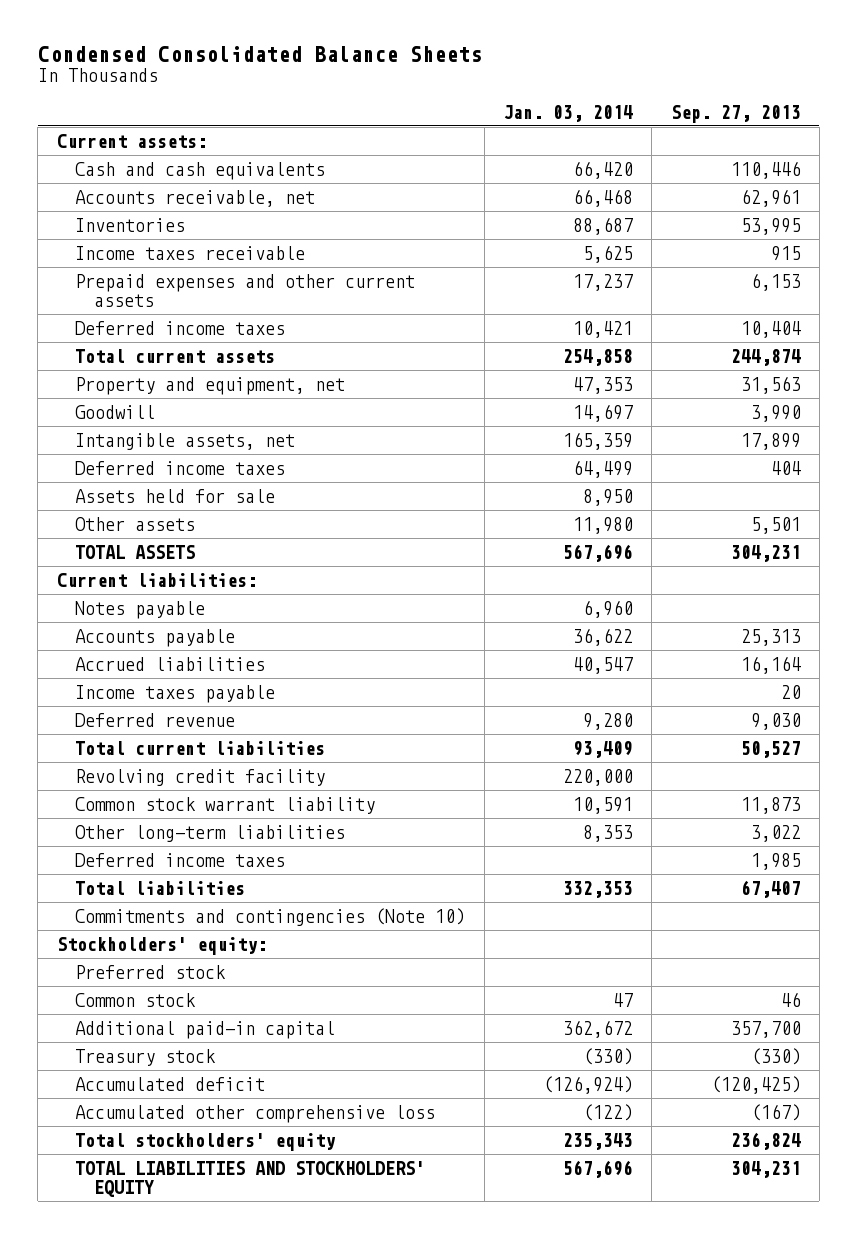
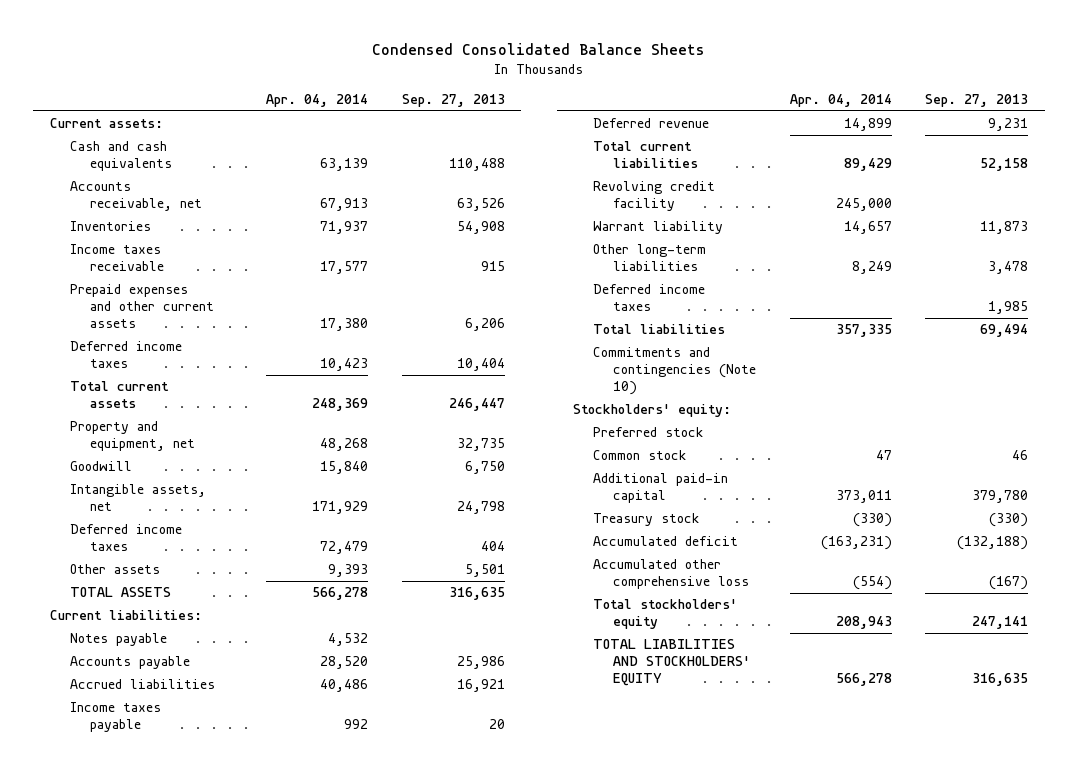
- | Jan. 03, 2014 | Sep. 27, 2013
+ | Apr. 04, 2014 | Sep. 27, 2013
- Cash and cash equivalents | 66,420 | 110,446
- Accounts receivable, net | 66,468 | 62,961
- Inventories | 88,687 | 53,995
+ Cash and cash equivalents | 63,139 | 110,488
+ Accounts receivable, net | 67,913 | 63,526
+ Inventories | 71,937 | 54,908
- Prepaid expenses and other current assets | 17,237 | 6,153
+ Prepaid expenses and other current assets | 17,380 | 6,206
- Total current assets | 254,858 | 244,874
- Property and equipment, net | 47,353 | 31,563
- Goodwill | 14,697 | 3,990
- Intangible assets, net | 165,359 | 17,899
+ Total current assets | 248,369 | 246,447
+ Property and equipment, net | 48,268 | 32,735
+ Goodwill | 15,840 | 6,750
+ Intangible assets, net | 171,929 | 24,798
- Assets held for sale | 8,950 |
- TOTAL ASSETS | 567,696 | 304,231
+ TOTAL ASSETS | 566,278 | 316,635
- Accounts payable | 36,622 | 25,313
- Accrued liabilities | 40,547 | 16,164
+ Accounts payable | 28,520 | 25,986
+ Accrued liabilities | 40,486 | 16,921
- Deferred revenue | 9,280 | 9,030
- Total current liabilities | 93,409 | 50,527
+ Deferred revenue | 14,899 | 9,231
+ Total current liabilities | 89,429 | 52,158
- Common stock warrant liability | 10,591 | 11,873
- Other long-term liabilities | 8,353 | 3,022
+ Warrant liability | 14,657 | 11,873
+ Other long-term liabilities | 8,249 | 3,478
- Total liabilities | 332,353 | 67,407
+ Total liabilities | 357,335 | 69,494
- Additional paid-in capital | 362,672 | 357,700
+ Additional paid-in capital | 373,011 | 379,780
- Accumulated deficit | (126,924) | (120,425)
+ Accumulated deficit | (163,231) | (132,188)
- Total stockholders' equity | 235,343 | 236,824
- TOTAL LIABILITIES AND STOCKHOLDERS' EQUITY | 567,696 | 304,231
+ Total stockholders' equity | 208,943 | 247,141
+ TOTAL LIABILITIES AND STOCKHOLDERS' EQUITY | 566,278 | 316,635

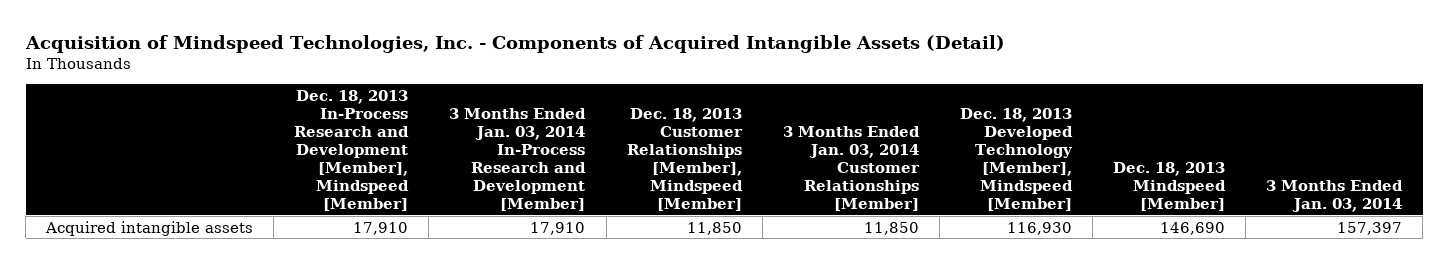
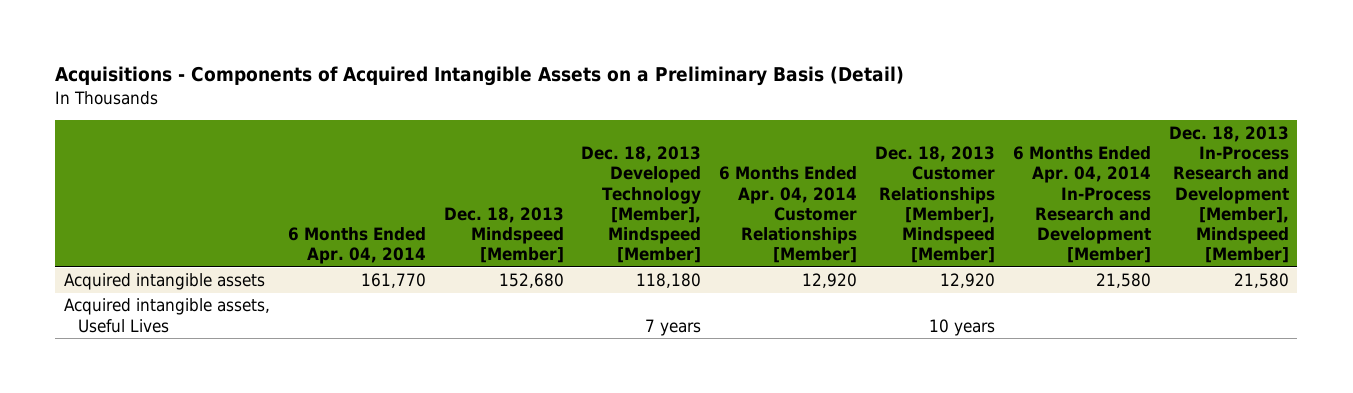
- Acquisition of Mindspeed Technologies, Inc. - Components of Acquired Intangible Assets (Detail)
+ Acquisitions - Components of Acquired Intangible Assets on a Preliminary Basis (Detail)
- | Dec. 18, 2013 In-Process Research and Development [Member], Mindspeed [Member] | 3 Months Ended Jan. 03, 2014 In-Process Research and Development [Member] | Dec. 18, 2013 Customer Relationships [Member], Mindspeed [Member] | 3 Months Ended Jan. 03, 2014 Customer Relationships [Member] | Dec. 18, 2013 Developed Technology [Member], Mindspeed [Member] | Dec. 18, 2013 Mindspeed [Member] | 3 Months Ended Jan. 03, 2014
+ | 6 Months Ended Apr. 04, 2014 | Dec. 18, 2013 Mindspeed [Member] | Dec. 18, 2013 Developed Technology [Member], Mindspeed [Member] | 6 Months Ended Apr. 04, 2014 Customer Relationships [Member] | Dec. 18, 2013 Customer Relationships [Member], Mindspeed [Member] | 6 Months Ended Apr. 04, 2014 In-Process Research and Development [Member] | Dec. 18, 2013 In-Process Research and Development [Member], Mindspeed [Member]
- Acquired intangible assets | 17,910 | 17,910 | 11,850 | 11,850 | 116,930 | 146,690 | 157,397
+ Acquired intangible assets | 161,770 | 152,680 | 118,180 | 12,920 | 12,920 | 21,580 | 21,580
+ Acquired intangible assets, Useful Lives | | | 7 years | | 10 years | |

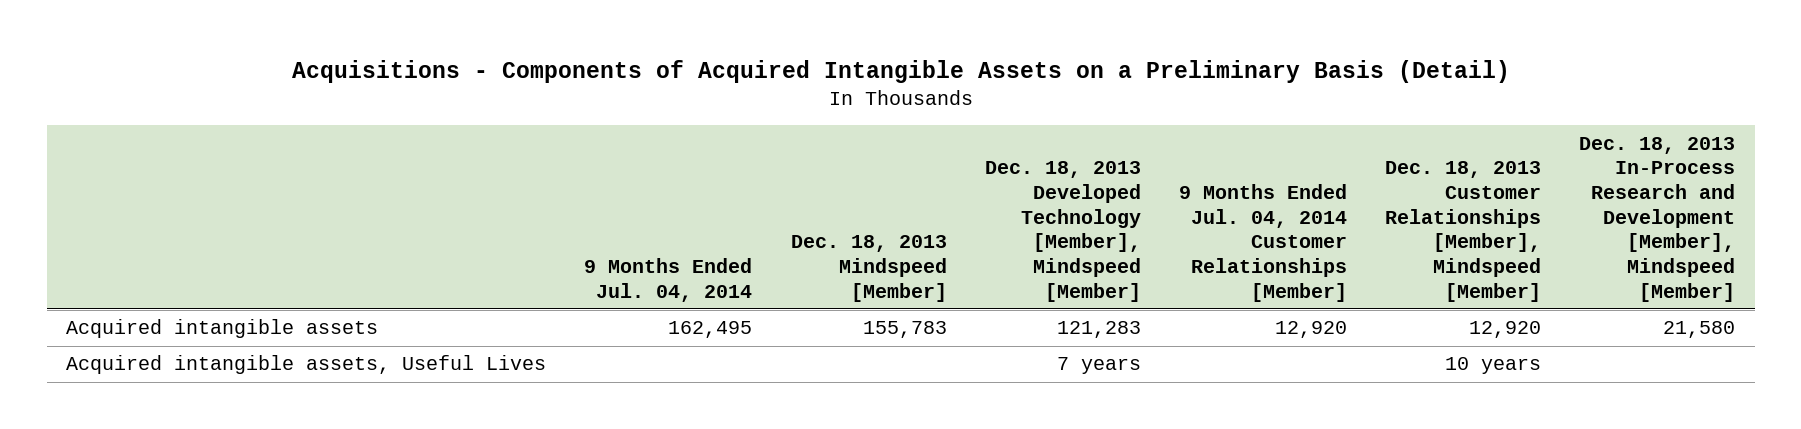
- | 6 Months Ended Apr. 04, 2014 | Dec. 18, 2013 Mindspeed [Member] | Dec. 18, 2013 Developed Technology [Member], Mindspeed [Member] | 6 Months Ended Apr. 04, 2014 Customer Relationships [Member] | Dec. 18, 2013 Customer Relationships [Member], Mindspeed [Member] | 6 Months Ended Apr. 04, 2014 In-Process Research and Development [Member] | Dec. 18, 2013 In-Process Research and Development [Member], Mindspeed [Member]
+ | 9 Months Ended Jul. 04, 2014 | Dec. 18, 2013 Mindspeed [Member] | Dec. 18, 2013 Developed Technology [Member], Mindspeed [Member] | 9 Months Ended Jul. 04, 2014 Customer Relationships [Member] | Dec. 18, 2013 Customer Relationships [Member], Mindspeed [Member] | Dec. 18, 2013 In-Process Research and Development [Member], Mindspeed [Member]
- Acquired intangible assets | 161,770 | 152,680 | 118,180 | 12,920 | 12,920 | 21,580 | 21,580
+ Acquired intangible assets | 162,495 | 155,783 | 121,283 | 12,920 | 12,920 | 21,580

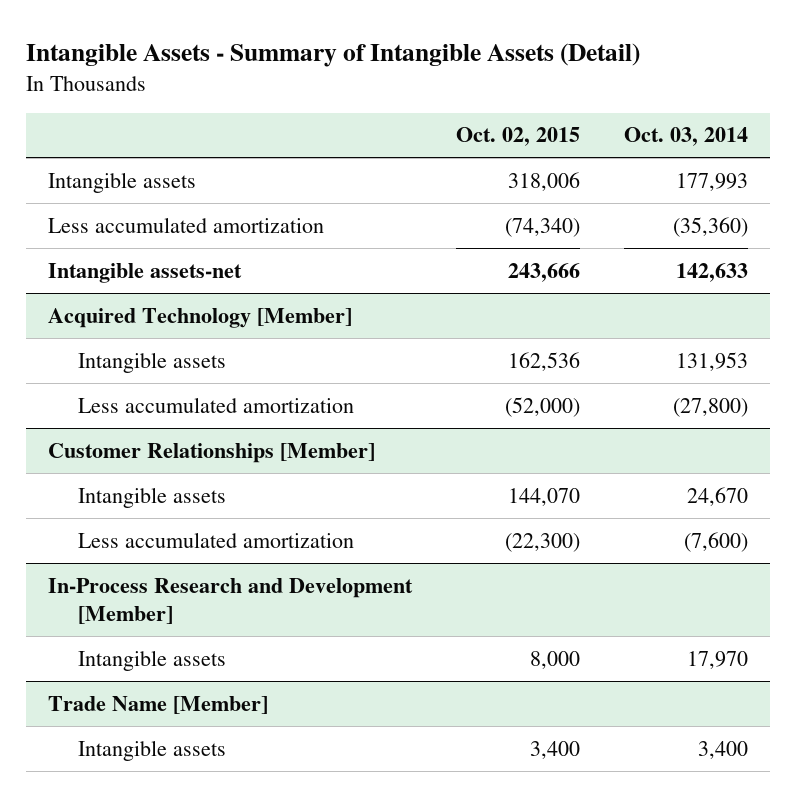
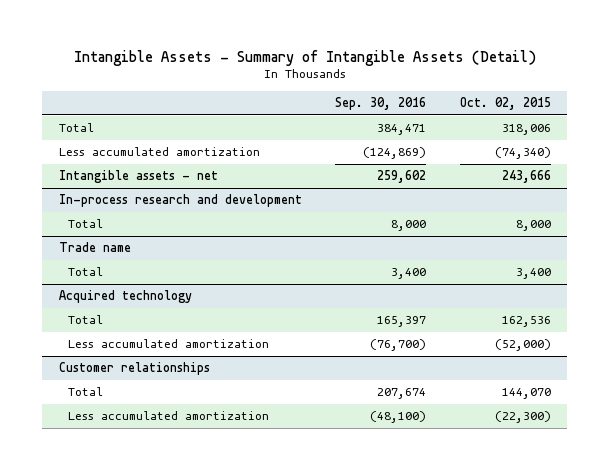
- | Oct. 02, 2015 | Oct. 03, 2014
+ | Sep. 30, 2016 | Oct. 02, 2015
- Intangible assets | 318,006 | 177,993
+ Total | 384,471 | 318,006
- Intangible assets-net | 243,666 | 142,633
- Acquired Technology [Member]
- Intangible assets | 162,536 | 131,953
+ Intangible assets - net | 259,602 | 243,666
+ In-process research and development
+ Total | 8,000 | 8,000
+ Trade name
+ Total | 3,400 | 3,400
+ Acquired technology
+ Total | 165,397 | 162,536
- Customer Relationships [Member]
- Intangible assets | 144,070 | 24,670
+ Customer relationships
+ Total | 207,674 | 144,070
- In-Process Research and Development [Member]
- Intangible assets | 8,000 | 17,970
- Trade Name [Member]
- Intangible assets | 3,400 | 3,400

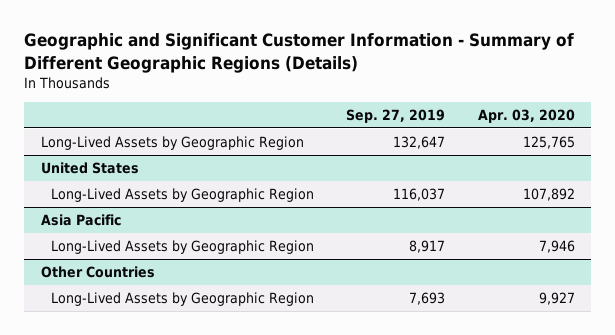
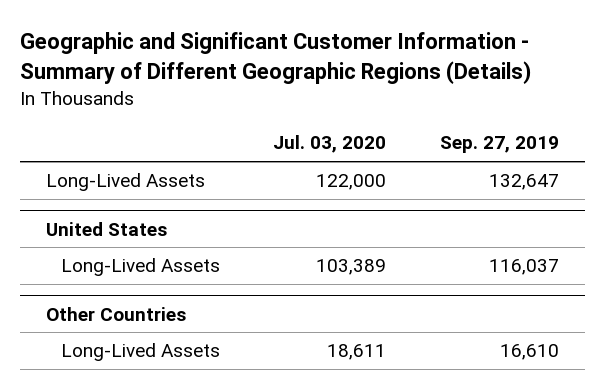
- | Sep. 27, 2019 | Apr. 03, 2020
+ | Jul. 03, 2020 | Sep. 27, 2019
- Long-Lived Assets by Geographic Region | 132,647 | 125,765
+ Long-Lived Assets | 122,000 | 132,647
@ United States
- Long-Lived Assets by Geographic Region | 116,037 | 107,892
- Asia Pacific
- Long-Lived Assets by Geographic Region | 8,917 | 7,946
@ United States
+ Long-Lived Assets | 103,389 | 116,037
@ Other Countries
- Long-Lived Assets by Geographic Region | 7,693 | 9,927
+ Long-Lived Assets | 18,611 | 16,610

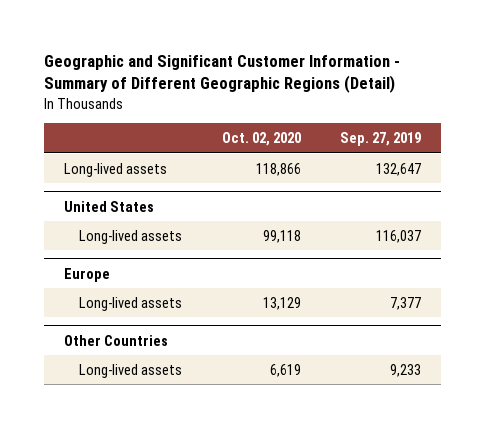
- Geographic and Significant Customer Information - Summary of Different Geographic Regions (Details)
+ Geographic and Significant Customer Information - Summary of Different Geographic Regions (Detail)
- | Jul. 03, 2020 | Sep. 27, 2019
+ | Oct. 02, 2020 | Sep. 27, 2019
- Long-Lived Assets | 122,000 | 132,647
+ Long-lived assets | 118,866 | 132,647
@ United States
- Long-Lived Assets | 103,389 | 116,037
+ Long-lived assets | 99,118 | 116,037
+ Europe
+ Long-lived assets | 13,129 | 7,377
@ Other Countries
- Long-Lived Assets | 18,611 | 16,610
+ Long-lived assets | 6,619 | 9,233

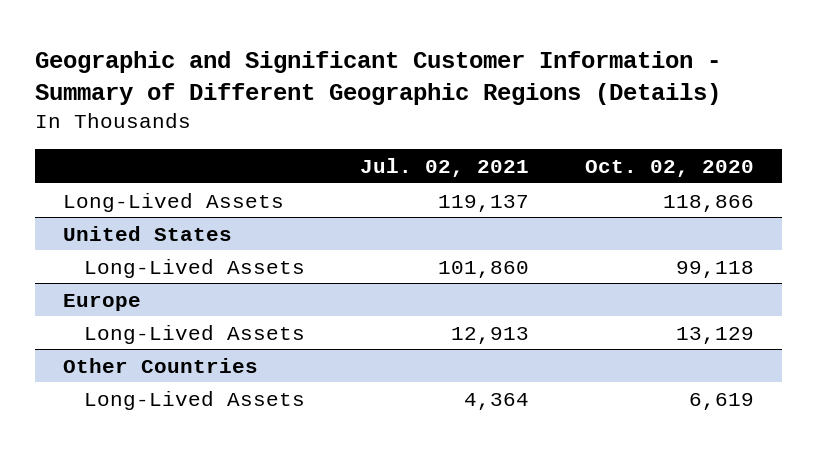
- Geographic and Significant Customer Information - Summary of Different Geographic Regions (Detail)
+ Geographic and Significant Customer Information - Summary of Different Geographic Regions (Details)
- | Oct. 02, 2020 | Sep. 27, 2019
+ | Jul. 02, 2021 | Oct. 02, 2020
- Long-lived assets | 118,866 | 132,647
+ Long-Lived Assets | 119,137 | 118,866
@ United States
- Long-lived assets | 99,118 | 116,037
+ Long-Lived Assets | 101,860 | 99,118
@ Europe
- Long-lived assets | 13,129 | 7,377
+ Long-Lived Assets | 12,913 | 13,129
@ Other Countries
- Long-lived assets | 6,619 | 9,233
+ Long-Lived Assets | 4,364 | 6,619

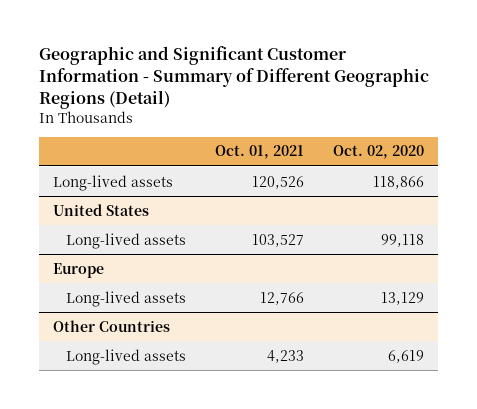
- Geographic and Significant Customer Information - Summary of Different Geographic Regions (Details)
+ Geographic and Significant Customer Information - Summary of Different Geographic Regions (Detail)
- | Jul. 02, 2021 | Oct. 02, 2020
+ | Oct. 01, 2021 | Oct. 02, 2020
- Long-Lived Assets | 119,137 | 118,866
+ Long-lived assets | 120,526 | 118,866
@ United States
- Long-Lived Assets | 101,860 | 99,118
+ Long-lived assets | 103,527 | 99,118
@ Europe
- Long-Lived Assets | 12,913 | 13,129
+ Long-lived assets | 12,766 | 13,129
@ Other Countries
- Long-Lived Assets | 4,364 | 6,619
+ Long-lived assets | 4,233 | 6,619

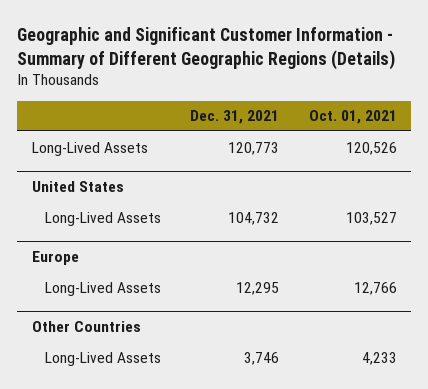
- Geographic and Significant Customer Information - Summary of Different Geographic Regions (Detail)
+ Geographic and Significant Customer Information - Summary of Different Geographic Regions (Details)
- | Oct. 01, 2021 | Oct. 02, 2020
+ | Dec. 31, 2021 | Oct. 01, 2021
- Long-lived assets | 120,526 | 118,866
+ Long-Lived Assets | 120,773 | 120,526
@ United States
- Long-lived assets | 103,527 | 99,118
+ Long-Lived Assets | 104,732 | 103,527
@ Europe
- Long-lived assets | 12,766 | 13,129
+ Long-Lived Assets | 12,295 | 12,766
@ Other Countries
- Long-lived assets | 4,233 | 6,619
+ Long-Lived Assets | 3,746 | 4,233

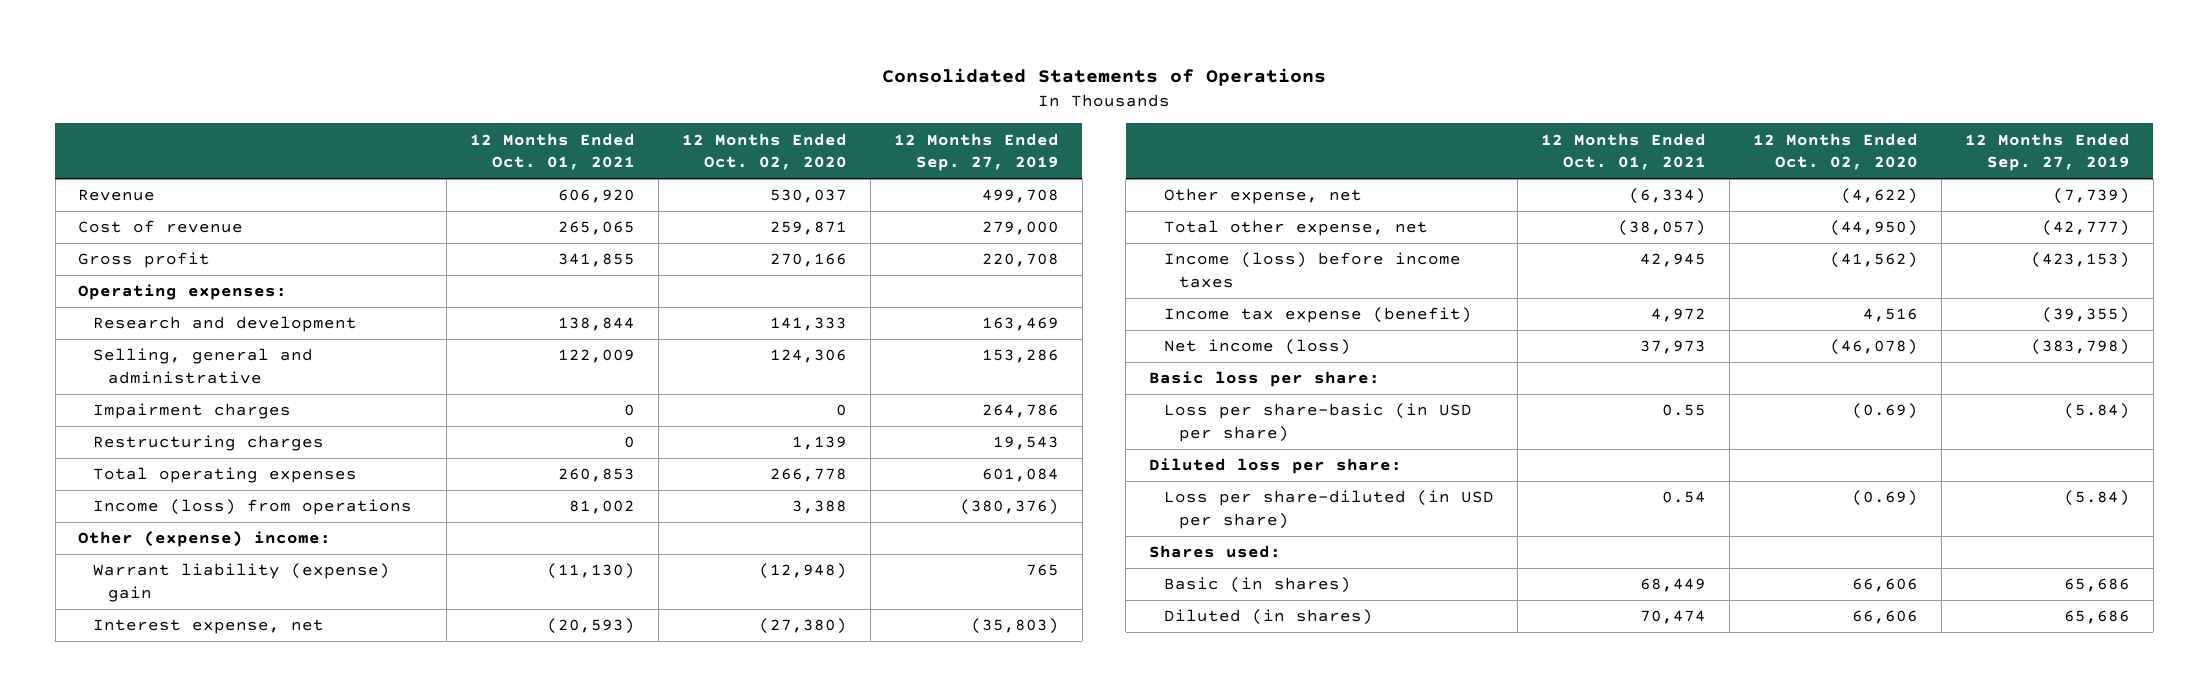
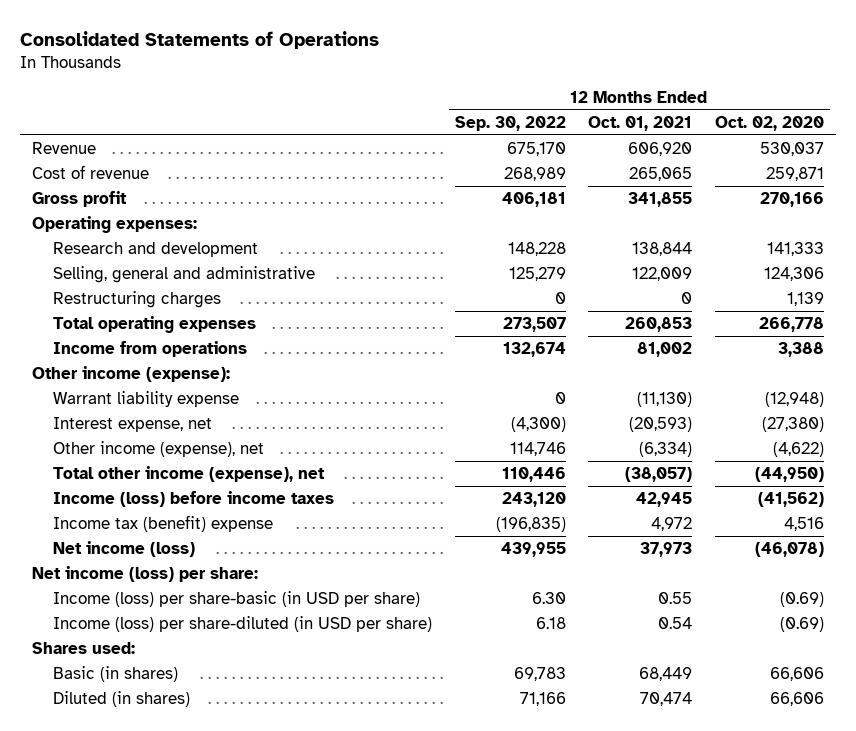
- | 12 Months Ended Oct. 01, 2021 | 12 Months Ended Oct. 02, 2020 | 12 Months Ended Sep. 27, 2019
+ | 12 Months Ended Sep. 30, 2022 | 12 Months Ended Oct. 01, 2021 | 12 Months Ended Oct. 02, 2020
- Impairment charges | 0 | 0 | 264,786
- Income (loss) from operations | 81,002 | 3,388 | (380,376)
- Other (expense) income:
- Warrant liability (expense) gain | (11,130) | (12,948) | 765
+ Income from operations | 132,674 | 81,002 | 3,388
+ Other income (expense):
+ Warrant liability expense | 0 | (11,130) | (12,948)
- Other expense, net | (6,334) | (4,622) | (7,739)
- Total other expense, net | (38,057) | (44,950) | (42,777)
+ Other income (expense), net | 114,746 | (6,334) | (4,622)
+ Total other income (expense), net | 110,446 | (38,057) | (44,950)
- Income tax expense (benefit) | 4,972 | 4,516 | (39,355)
+ Income tax (benefit) expense | (196,835) | 4,972 | 4,516
- Basic loss per share:
- Loss per share-basic (in USD per share) | 0.55 | (0.69) | (5.84)
- Diluted loss per share:
- Loss per share-diluted (in USD per share) | 0.54 | (0.69) | (5.84)
+ Net income (loss) per share:
+ Income (loss) per share-basic (in USD per share) | 6.30 | 0.55 | (0.69)
+ Income (loss) per share-diluted (in USD per share) | 6.18 | 0.54 | (0.69)

